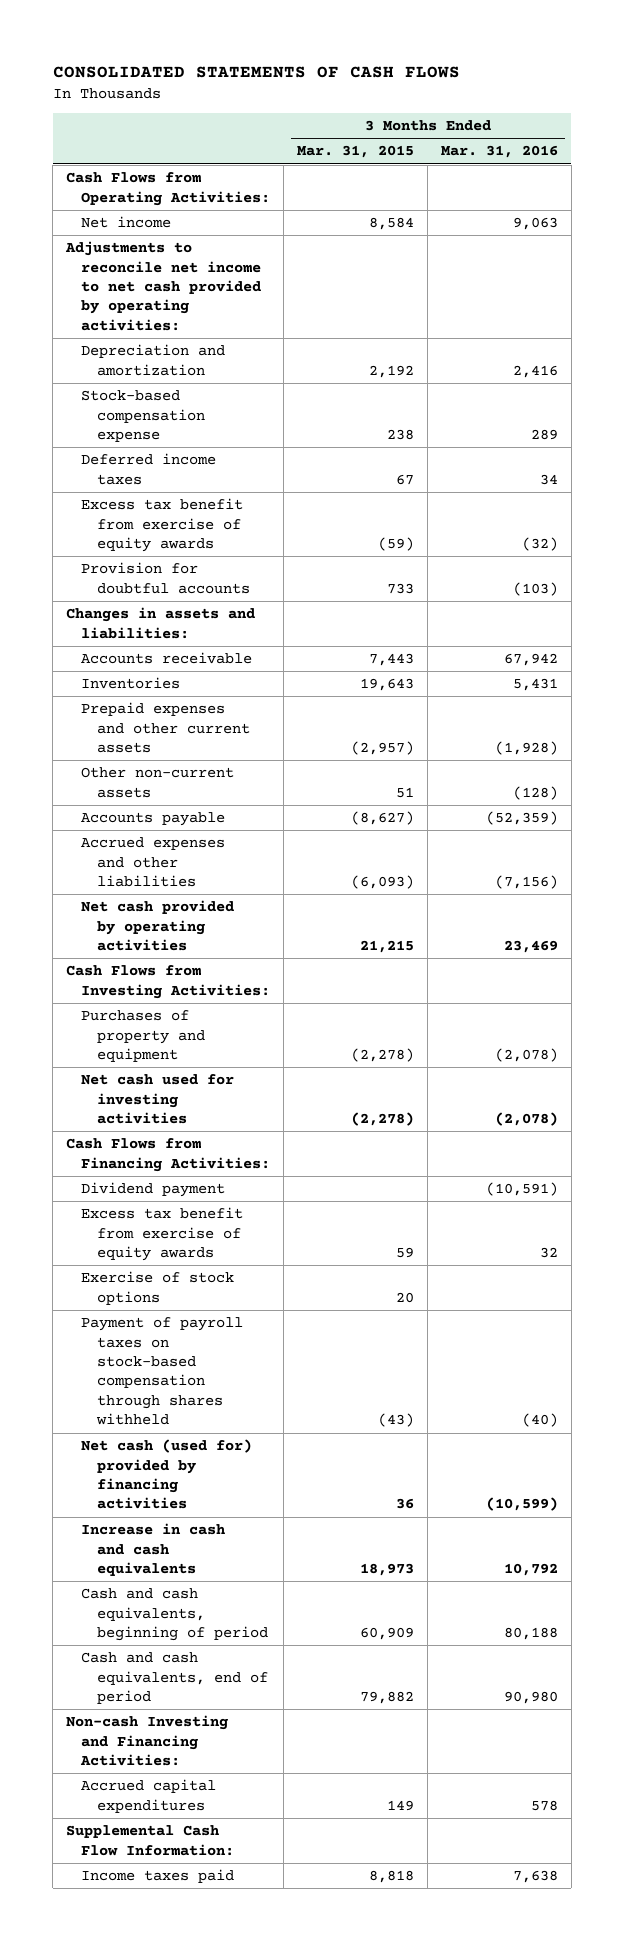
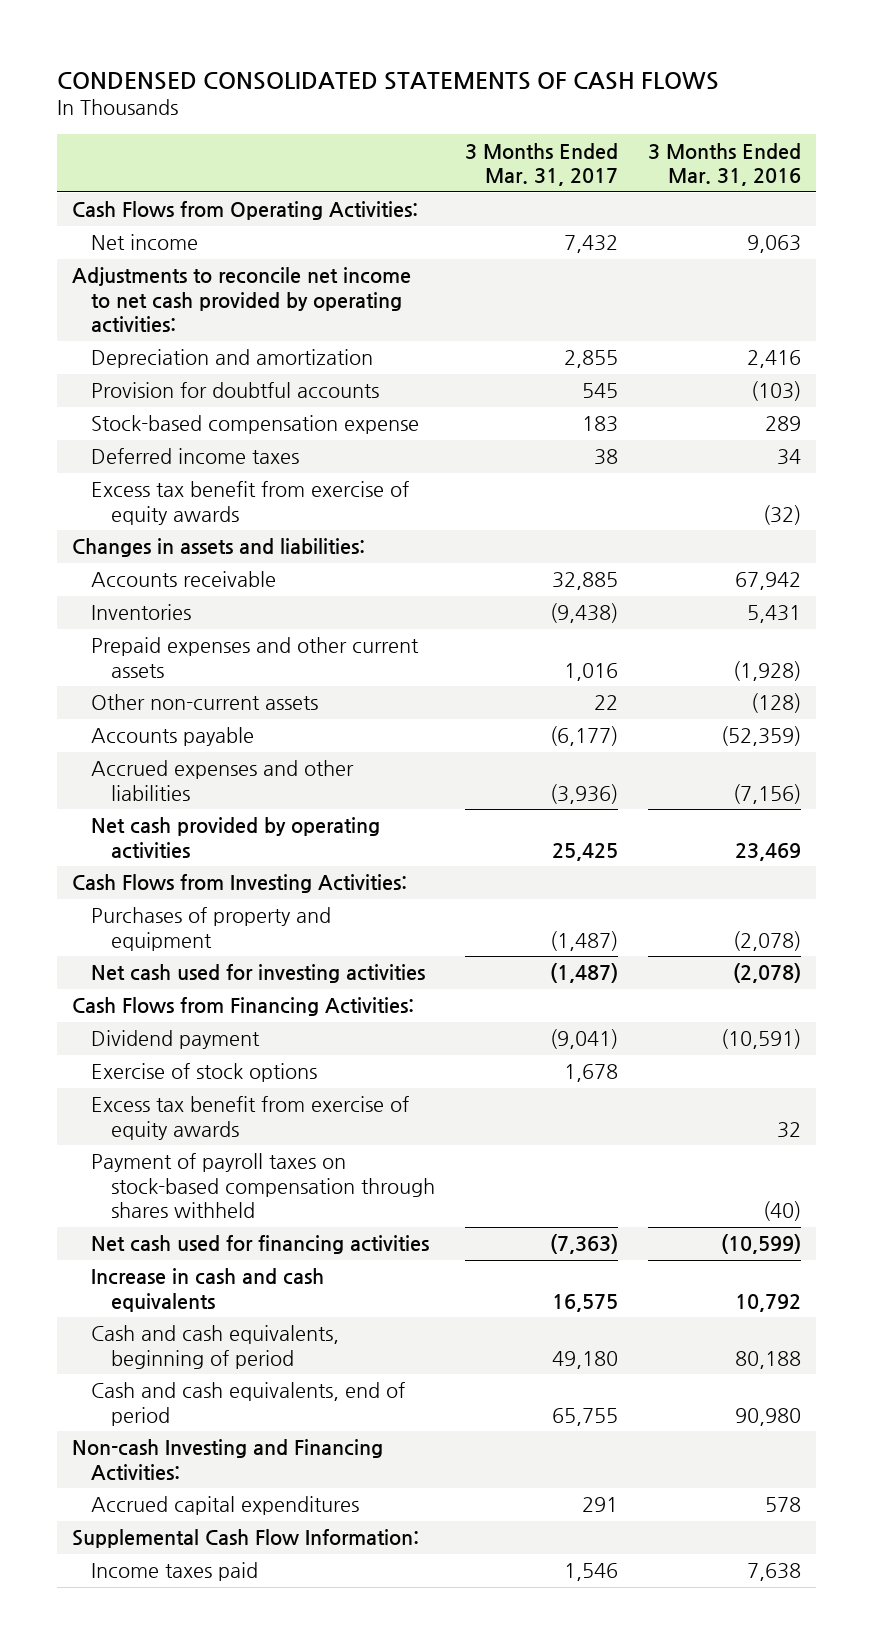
- CONSOLIDATED STATEMENTS OF CASH FLOWS
+ CONDENSED CONSOLIDATED STATEMENTS OF CASH FLOWS
- | 3 Months Ended Mar. 31, 2015 | 3 Months Ended Mar. 31, 2016
+ | 3 Months Ended Mar. 31, 2017 | 3 Months Ended Mar. 31, 2016
moved up: Provision for doubtful accounts | 545 | (103)
moved down: Excess tax benefit from exercise of equity awards | | 32
- Net cash (used for) provided by financing activities | 36 | (10,599)
+ Net cash used for financing activities | (7,363) | (10,599)

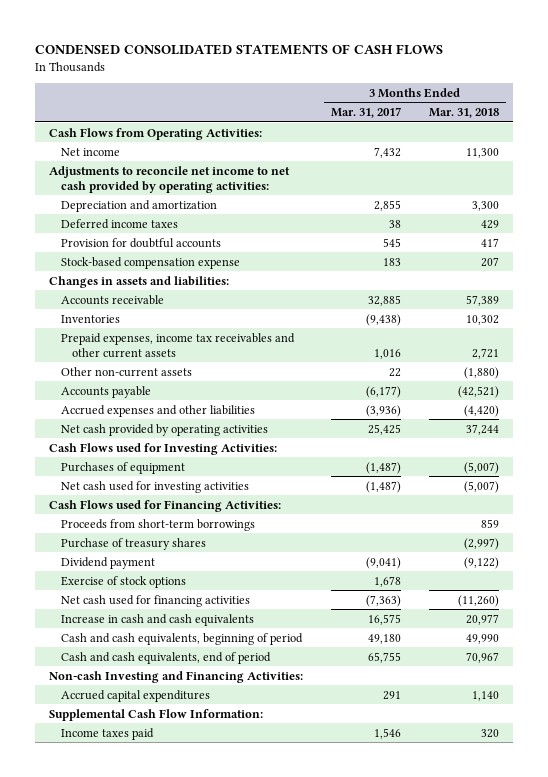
- | 3 Months Ended Mar. 31, 2017 | 3 Months Ended Mar. 31, 2016
+ | 3 Months Ended Mar. 31, 2017 | 3 Months Ended Mar. 31, 2018
moved up: Deferred income taxes | 38 | 429
- Excess tax benefit from exercise of equity awards | | (32)
- Prepaid expenses and other current assets | 1,016 | (1,928)
+ Prepaid expenses, income tax receivables and other current assets | 1,016 | 2,721
- Cash Flows from Investing Activities:
- Purchases of property and equipment | (1,487) | (2,078)
+ Cash Flows used for Investing Activities:
+ Purchases of equipment | (1,487) | (5,007)
- Cash Flows from Financing Activities:
+ Cash Flows used for Financing Activities:
+ Proceeds from short-term borrowings | | 859
+ Purchase of treasury shares | | (2,997)
- Excess tax benefit from exercise of equity awards | | 32
- Payment of payroll taxes on stock-based compensation through shares withheld | | (40)

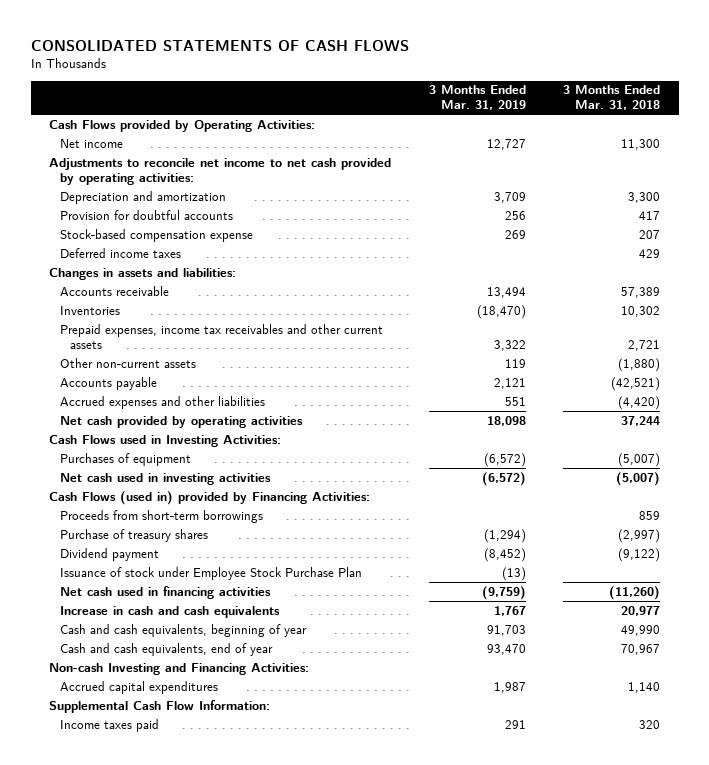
- CONDENSED CONSOLIDATED STATEMENTS OF CASH FLOWS
+ CONSOLIDATED STATEMENTS OF CASH FLOWS
- | 3 Months Ended Mar. 31, 2017 | 3 Months Ended Mar. 31, 2018
+ | 3 Months Ended Mar. 31, 2019 | 3 Months Ended Mar. 31, 2018
- Cash Flows from Operating Activities:
+ Cash Flows provided by Operating Activities:
moved down: Deferred income taxes | | 429
- Cash Flows used for Investing Activities:
+ Cash Flows used in Investing Activities:
- Net cash used for investing activities | (1,487) | (5,007)
- Cash Flows used for Financing Activities:
+ Net cash used in investing activities | (6,572) | (5,007)
+ Cash Flows (used in) provided by Financing Activities:
- Exercise of stock options | 1,678 |
- Net cash used for financing activities | (7,363) | (11,260)
+ Issuance of stock under Employee Stock Purchase Plan | (13) |
+ Net cash used in financing activities | (9,759) | (11,260)
- Cash and cash equivalents, beginning of period | 49,180 | 49,990
- Cash and cash equivalents, end of period | 65,755 | 70,967
+ Cash and cash equivalents, beginning of year | 91,703 | 49,990
+ Cash and cash equivalents, end of year | 93,470 | 70,967

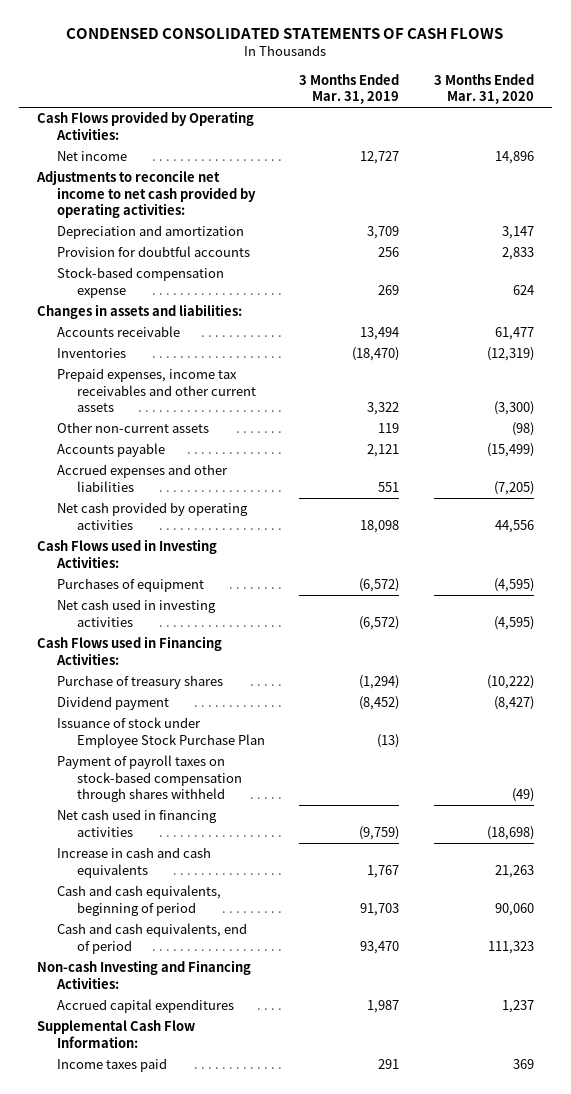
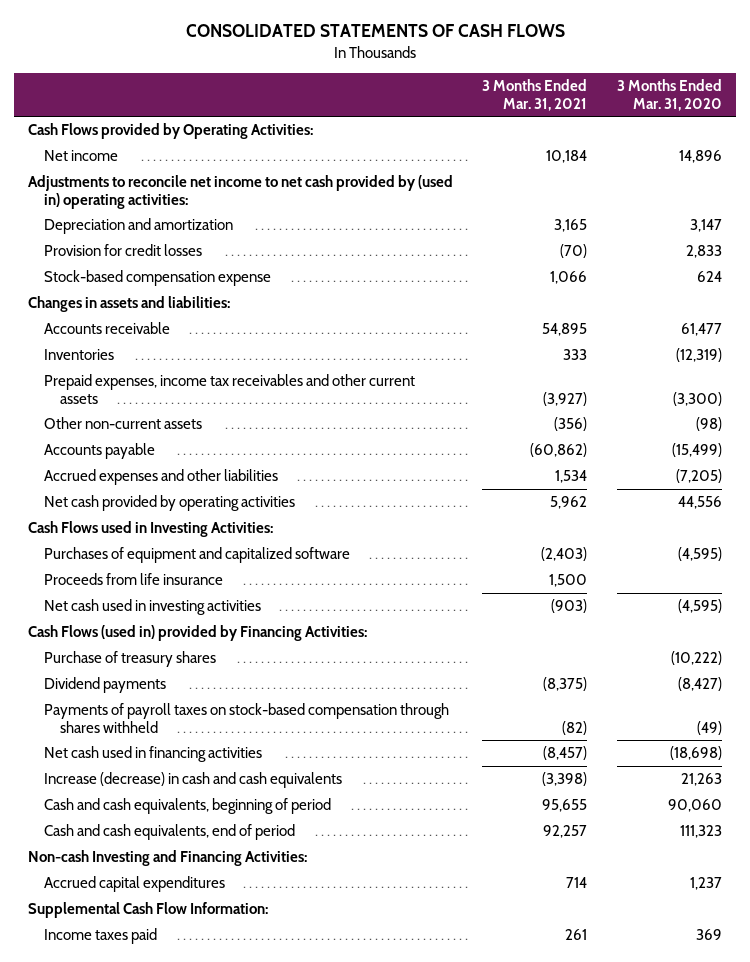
- CONDENSED CONSOLIDATED STATEMENTS OF CASH FLOWS
+ CONSOLIDATED STATEMENTS OF CASH FLOWS
- | 3 Months Ended Mar. 31, 2019 | 3 Months Ended Mar. 31, 2020
+ | 3 Months Ended Mar. 31, 2021 | 3 Months Ended Mar. 31, 2020
- Adjustments to reconcile net income to net cash provided by operating activities:
+ Adjustments to reconcile net income to net cash provided by (used in) operating activities:
- Provision for doubtful accounts | 256 | 2,833
+ Provision for credit losses | (70) | 2,833
- Purchases of equipment | (6,572) | (4,595)
+ Purchases of equipment and capitalized software | (2,403) | (4,595)
+ Proceeds from life insurance | 1,500 |
- Cash Flows used in Financing Activities:
+ Cash Flows (used in) provided by Financing Activities:
- Dividend payment | (8,452) | (8,427)
- Issuance of stock under Employee Stock Purchase Plan | (13) |
- Payment of payroll taxes on stock-based compensation through shares withheld | | (49)
+ Dividend payments | (8,375) | (8,427)
+ Payments of payroll taxes on stock-based compensation through shares withheld | (82) | (49)
- Increase in cash and cash equivalents | 1,767 | 21,263
+ Increase (decrease) in cash and cash equivalents | (3,398) | 21,263

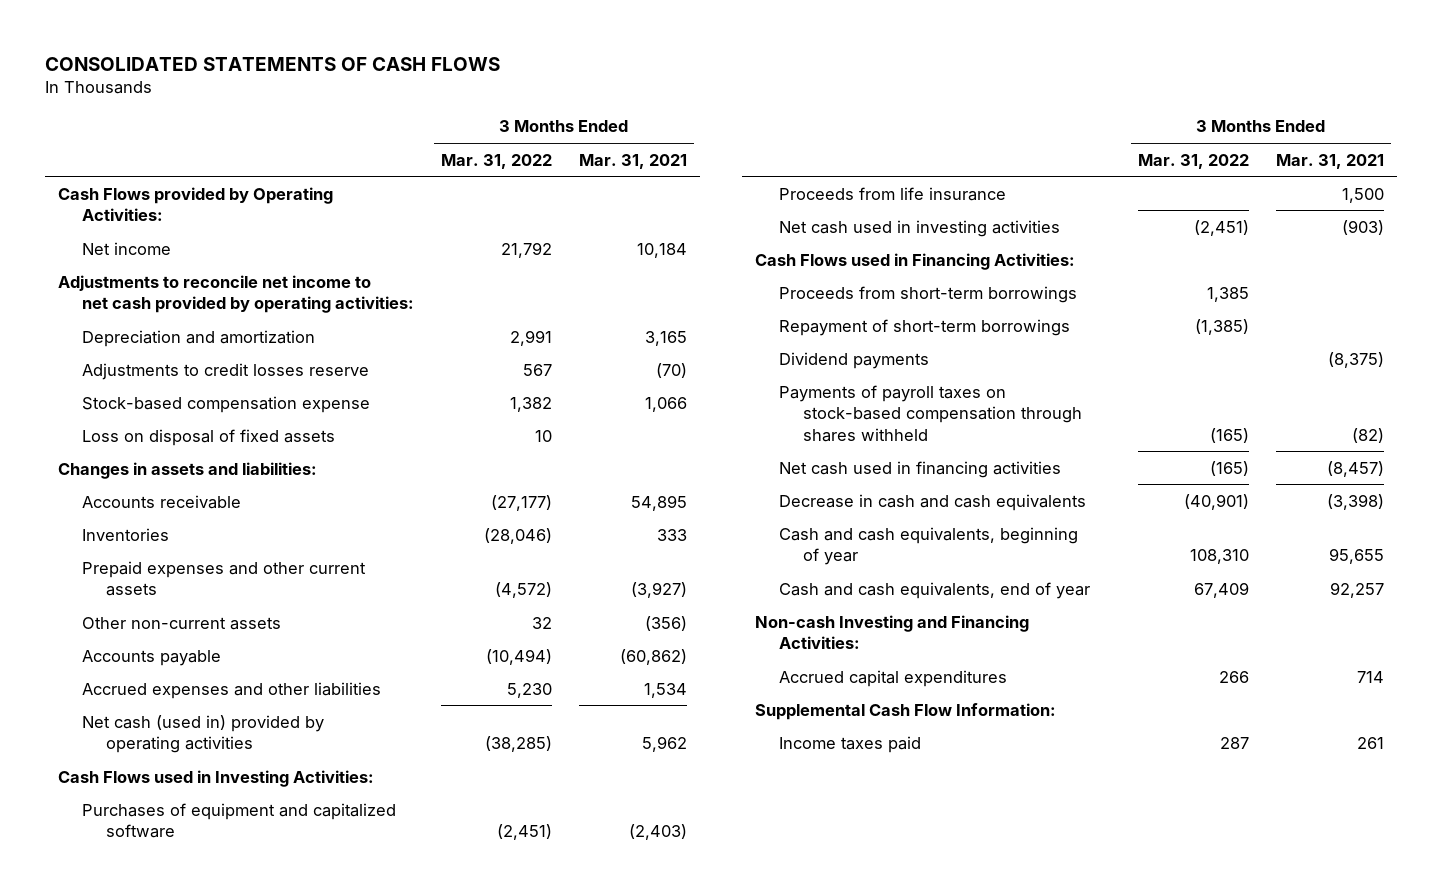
- | 3 Months Ended Mar. 31, 2021 | 3 Months Ended Mar. 31, 2020
+ | 3 Months Ended Mar. 31, 2022 | 3 Months Ended Mar. 31, 2021
- Adjustments to reconcile net income to net cash provided by (used in) operating activities:
+ Adjustments to reconcile net income to net cash provided by operating activities:
- Provision for credit losses | (70) | 2,833
+ Adjustments to credit losses reserve | 567 | (70)
+ Loss on disposal of fixed assets | 10 |
- Prepaid expenses, income tax receivables and other current assets | (3,927) | (3,300)
+ Prepaid expenses and other current assets | (4,572) | (3,927)
- Net cash provided by operating activities | 5,962 | 44,556
+ Net cash (used in) provided by operating activities | (38,285) | 5,962
- Cash Flows (used in) provided by Financing Activities:
- Purchase of treasury shares | | (10,222)
+ Cash Flows used in Financing Activities:
+ Proceeds from short-term borrowings | 1,385 |
+ Repayment of short-term borrowings | (1,385) |
- Increase (decrease) in cash and cash equivalents | (3,398) | 21,263
- Cash and cash equivalents, beginning of period | 95,655 | 90,060
- Cash and cash equivalents, end of period | 92,257 | 111,323
+ Decrease in cash and cash equivalents | (40,901) | (3,398)
+ Cash and cash equivalents, beginning of year | 108,310 | 95,655
+ Cash and cash equivalents, end of year | 67,409 | 92,257

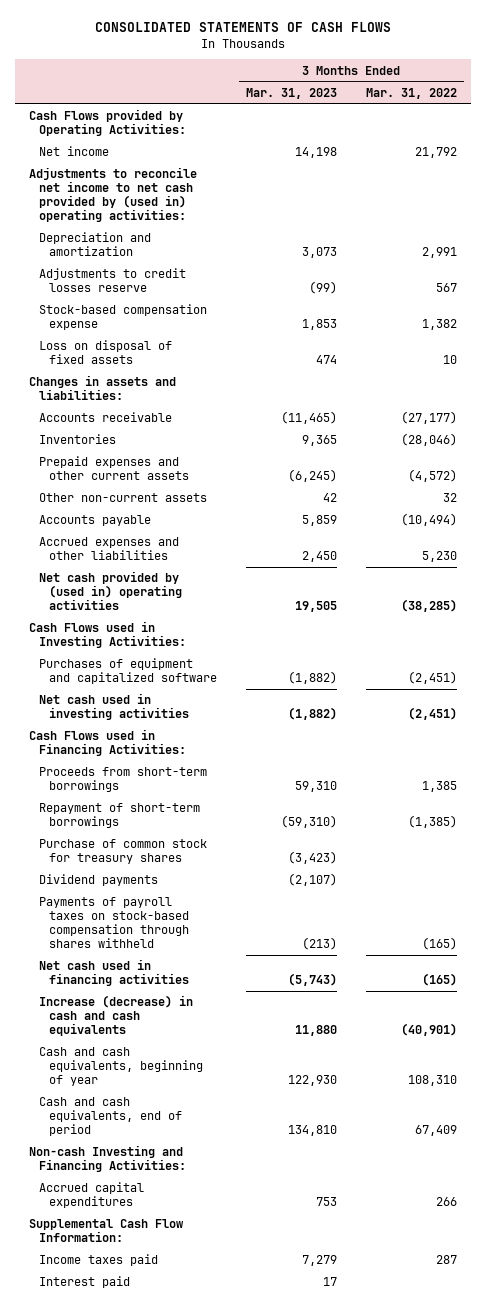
- | 3 Months Ended Mar. 31, 2022 | 3 Months Ended Mar. 31, 2021
+ | 3 Months Ended Mar. 31, 2023 | 3 Months Ended Mar. 31, 2022
- Adjustments to reconcile net income to net cash provided by operating activities:
+ Adjustments to reconcile net income to net cash provided by (used in) operating activities:
- Net cash (used in) provided by operating activities | (38,285) | 5,962
+ Net cash provided by (used in) operating activities | 19,505 | (38,285)
- Proceeds from life insurance | | 1,500
+ Purchase of common stock for treasury shares | (3,423) |
- Decrease in cash and cash equivalents | (40,901) | (3,398)
+ Increase (decrease) in cash and cash equivalents | 11,880 | (40,901)
- Cash and cash equivalents, end of year | 67,409 | 92,257
+ Cash and cash equivalents, end of period | 134,810 | 67,409
+ Interest paid | 17 |

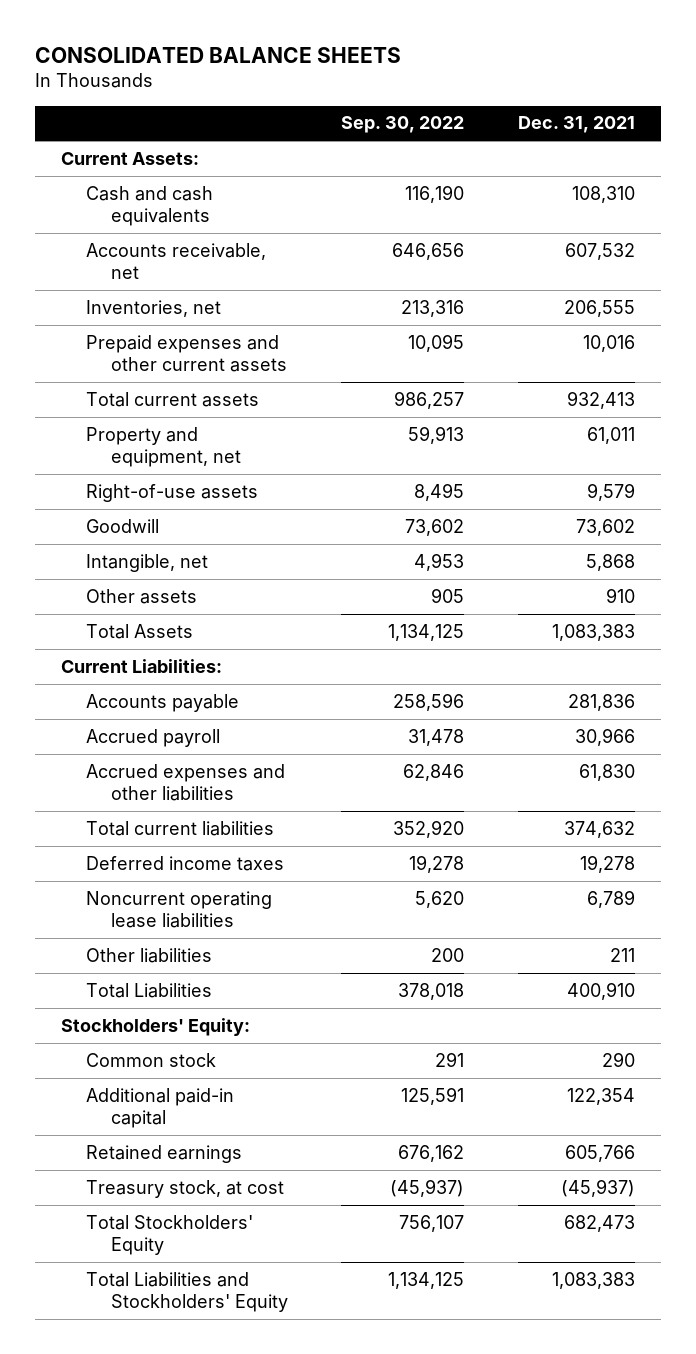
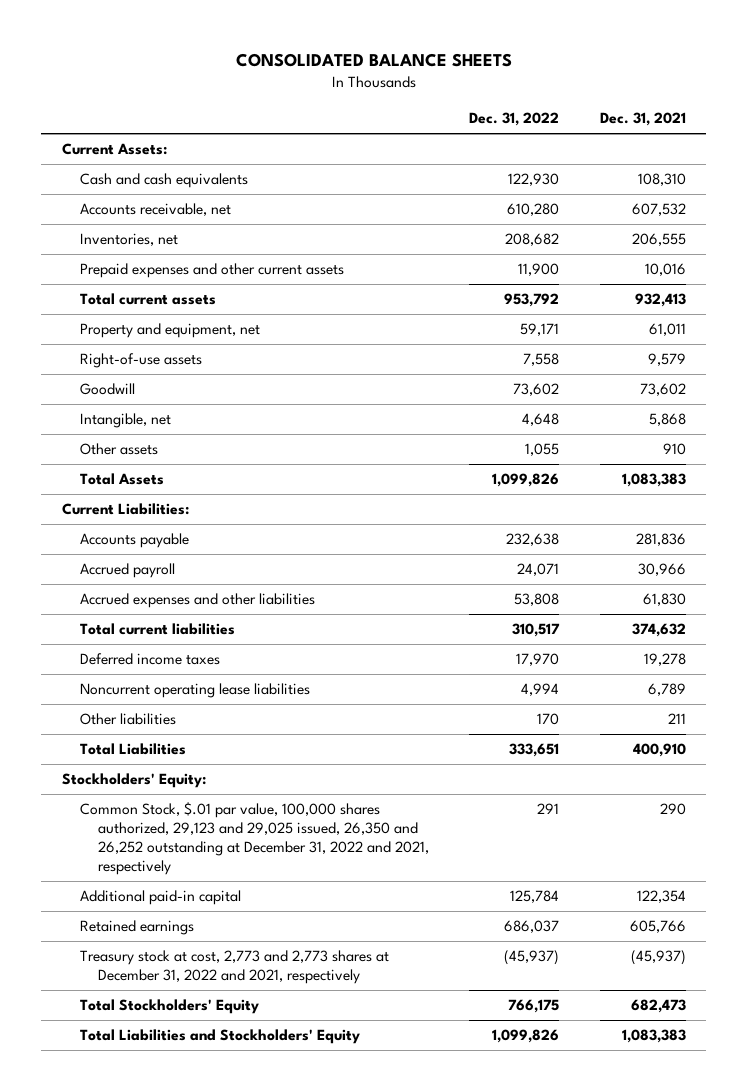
- | Sep. 30, 2022 | Dec. 31, 2021
+ | Dec. 31, 2022 | Dec. 31, 2021
- Common stock | 291 | 290
+ Common Stock, $.01 par value, 100,000 shares authorized, 29,123 and 29,025 issued, 26,350 and 26,252 outstanding at December 31, 2022 and 2021, respectively | 291 | 290
- Treasury stock, at cost | (45,937) | (45,937)
+ Treasury stock at cost, 2,773 and 2,773 shares at December 31, 2022 and 2021, respectively | (45,937) | (45,937)

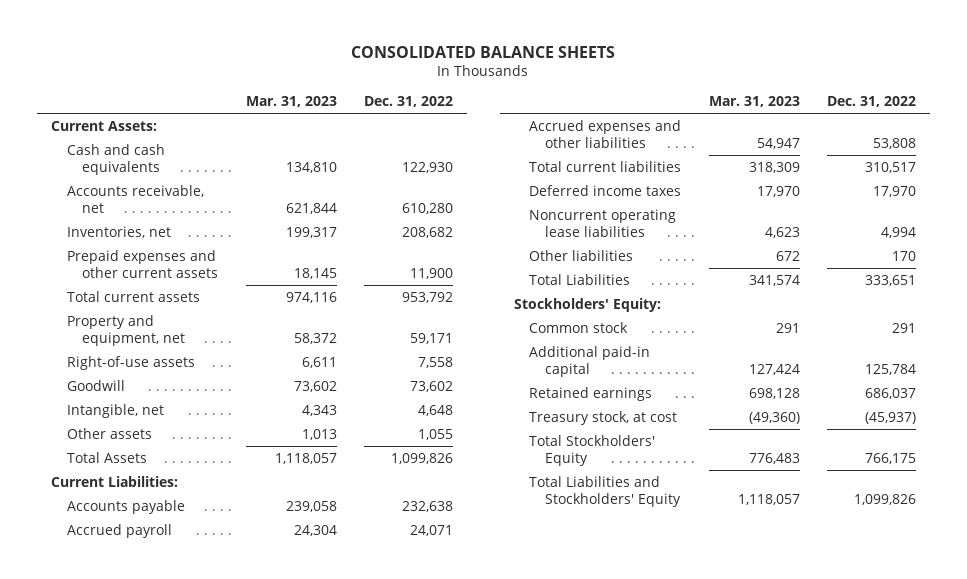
- | Dec. 31, 2022 | Dec. 31, 2021
+ | Mar. 31, 2023 | Dec. 31, 2022
- Common Stock, $.01 par value, 100,000 shares authorized, 29,123 and 29,025 issued, 26,350 and 26,252 outstanding at December 31, 2022 and 2021, respectively | 291 | 290
+ Common stock | 291 | 291
- Treasury stock at cost, 2,773 and 2,773 shares at December 31, 2022 and 2021, respectively | (45,937) | (45,937)
+ Treasury stock, at cost | (49,360) | (45,937)

